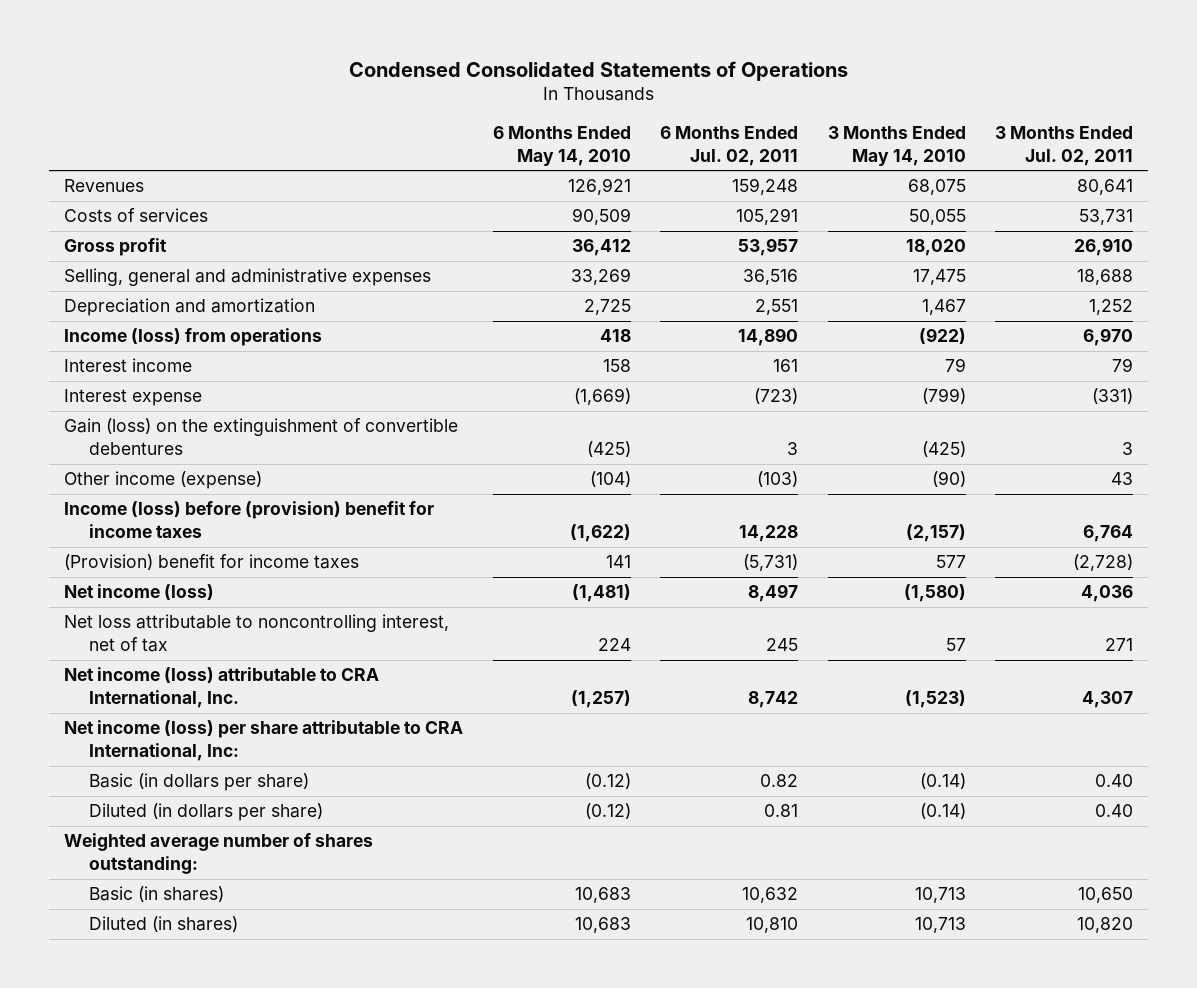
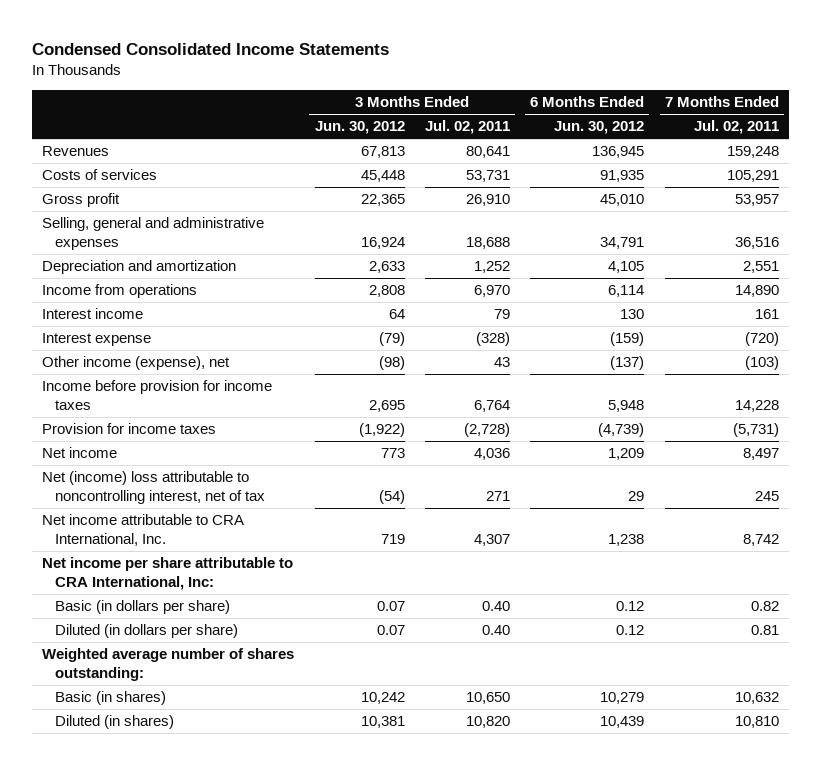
- Condensed Consolidated Statements of Operations
+ Condensed Consolidated Income Statements
- | 6 Months Ended May 14, 2010 | 6 Months Ended Jul. 02, 2011 | 3 Months Ended May 14, 2010 | 3 Months Ended Jul. 02, 2011
+ | 3 Months Ended Jun. 30, 2012 | 3 Months Ended Jul. 02, 2011 | 6 Months Ended Jun. 30, 2012 | 7 Months Ended Jul. 02, 2011
- Income (loss) from operations | 418 | 14,890 | (922) | 6,970
+ Income from operations | 2,808 | 6,970 | 6,114 | 14,890
- Interest expense | (1,669) | (723) | (799) | (331)
- Gain (loss) on the extinguishment of convertible debentures | (425) | 3 | (425) | 3
- Other income (expense) | (104) | (103) | (90) | 43
- Income (loss) before (provision) benefit for income taxes | (1,622) | 14,228 | (2,157) | 6,764
- (Provision) benefit for income taxes | 141 | (5,731) | 577 | (2,728)
- Net income (loss) | (1,481) | 8,497 | (1,580) | 4,036
- Net loss attributable to noncontrolling interest, net of tax | 224 | 245 | 57 | 271
- Net income (loss) attributable to CRA International, Inc. | (1,257) | 8,742 | (1,523) | 4,307
- Net income (loss) per share attributable to CRA International, Inc:
+ Interest expense | (79) | (328) | (159) | (720)
+ Other income (expense), net | (98) | 43 | (137) | (103)
+ Income before provision for income taxes | 2,695 | 6,764 | 5,948 | 14,228
+ Provision for income taxes | (1,922) | (2,728) | (4,739) | (5,731)
+ Net income | 773 | 4,036 | 1,209 | 8,497
+ Net (income) loss attributable to noncontrolling interest, net of tax | (54) | 271 | 29 | 245
+ Net income attributable to CRA International, Inc. | 719 | 4,307 | 1,238 | 8,742
+ Net income per share attributable to CRA International, Inc:

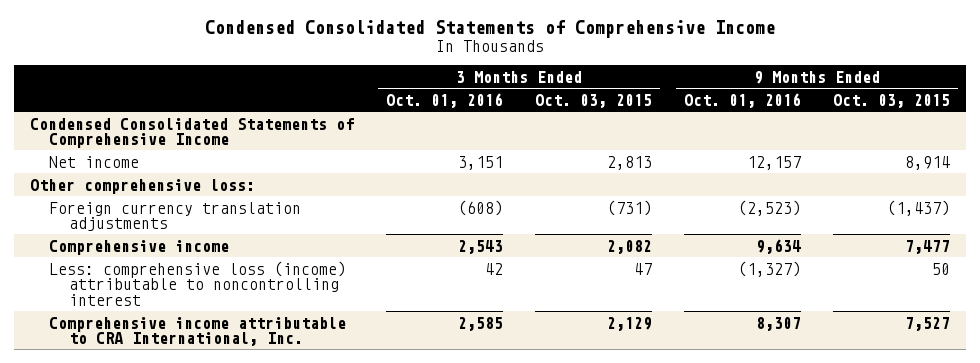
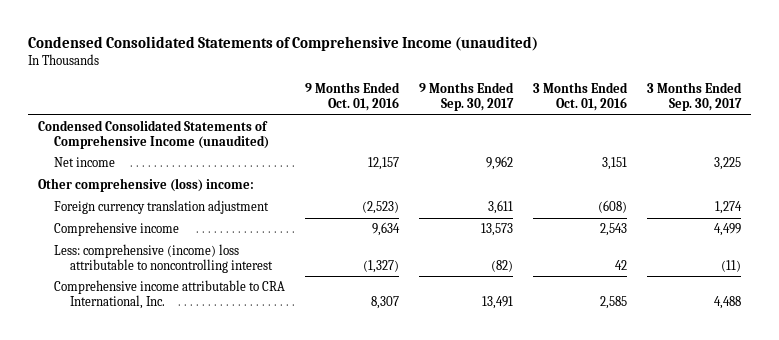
- Condensed Consolidated Statements of Comprehensive Income
+ Condensed Consolidated Statements of Comprehensive Income (unaudited)
- | 3 Months Ended Oct. 01, 2016 | 3 Months Ended Oct. 03, 2015 | 9 Months Ended Oct. 01, 2016 | 9 Months Ended Oct. 03, 2015
+ | 9 Months Ended Oct. 01, 2016 | 9 Months Ended Sep. 30, 2017 | 3 Months Ended Oct. 01, 2016 | 3 Months Ended Sep. 30, 2017
- Condensed Consolidated Statements of Comprehensive Income
+ Condensed Consolidated Statements of Comprehensive Income (unaudited)
- Other comprehensive loss:
- Foreign currency translation adjustments | (608) | (731) | (2,523) | (1,437)
+ Other comprehensive (loss) income:
+ Foreign currency translation adjustment | (2,523) | 3,611 | (608) | 1,274
- Less: comprehensive loss (income) attributable to noncontrolling interest | 42 | 47 | (1,327) | 50
+ Less: comprehensive (income) loss attributable to noncontrolling interest | (1,327) | (82) | 42 | (11)

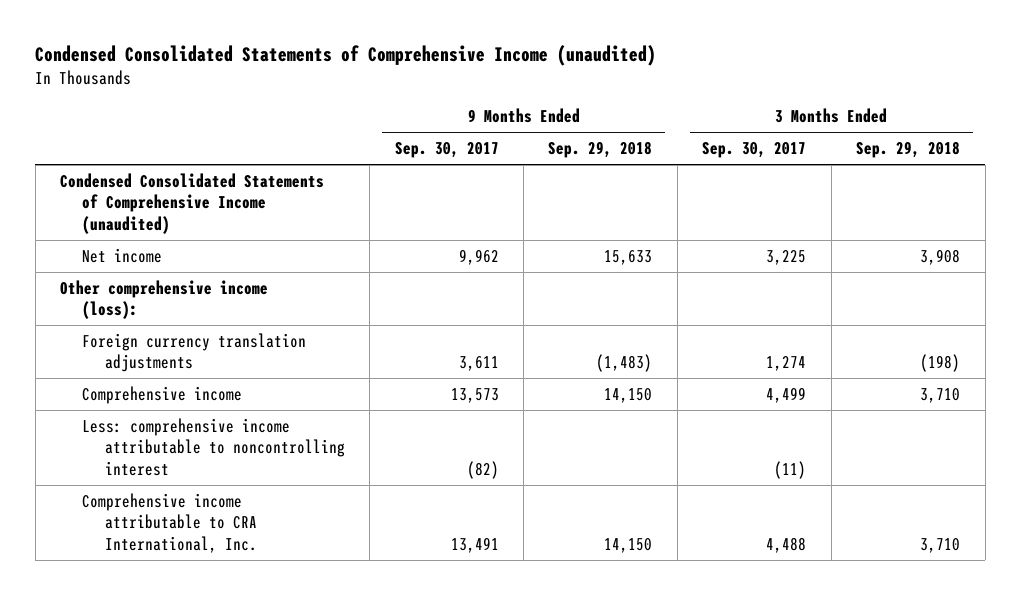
- | 9 Months Ended Oct. 01, 2016 | 9 Months Ended Sep. 30, 2017 | 3 Months Ended Oct. 01, 2016 | 3 Months Ended Sep. 30, 2017
+ | 9 Months Ended Sep. 30, 2017 | 9 Months Ended Sep. 29, 2018 | 3 Months Ended Sep. 30, 2017 | 3 Months Ended Sep. 29, 2018
- Other comprehensive (loss) income:
- Foreign currency translation adjustment | (2,523) | 3,611 | (608) | 1,274
+ Other comprehensive income (loss):
+ Foreign currency translation adjustments | 3,611 | (1,483) | 1,274 | (198)
- Less: comprehensive (income) loss attributable to noncontrolling interest | (1,327) | (82) | 42 | (11)
+ Less: comprehensive income attributable to noncontrolling interest | (82) | | (11) |

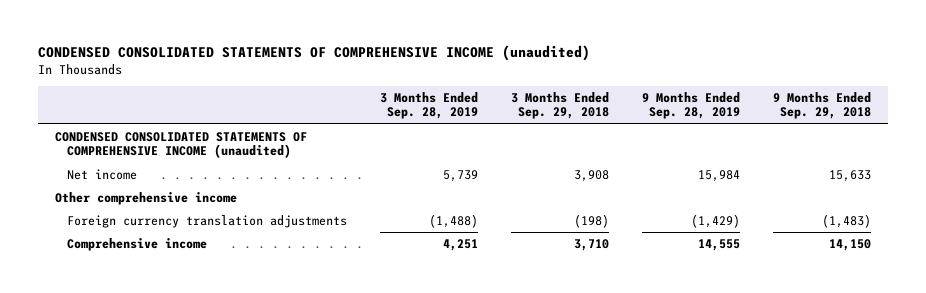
- Condensed Consolidated Statements of Comprehensive Income (unaudited)
+ CONDENSED CONSOLIDATED STATEMENTS OF COMPREHENSIVE INCOME (unaudited)
- | 9 Months Ended Sep. 30, 2017 | 9 Months Ended Sep. 29, 2018 | 3 Months Ended Sep. 30, 2017 | 3 Months Ended Sep. 29, 2018
+ | 3 Months Ended Sep. 28, 2019 | 3 Months Ended Sep. 29, 2018 | 9 Months Ended Sep. 28, 2019 | 9 Months Ended Sep. 29, 2018
- Condensed Consolidated Statements of Comprehensive Income (unaudited)
+ CONDENSED CONSOLIDATED STATEMENTS OF COMPREHENSIVE INCOME (unaudited)
- Other comprehensive income (loss):
+ Other comprehensive income
- Less: comprehensive income attributable to noncontrolling interest | (82) | | (11) |
- Comprehensive income attributable to CRA International, Inc. | 13,491 | 14,150 | 4,488 | 3,710

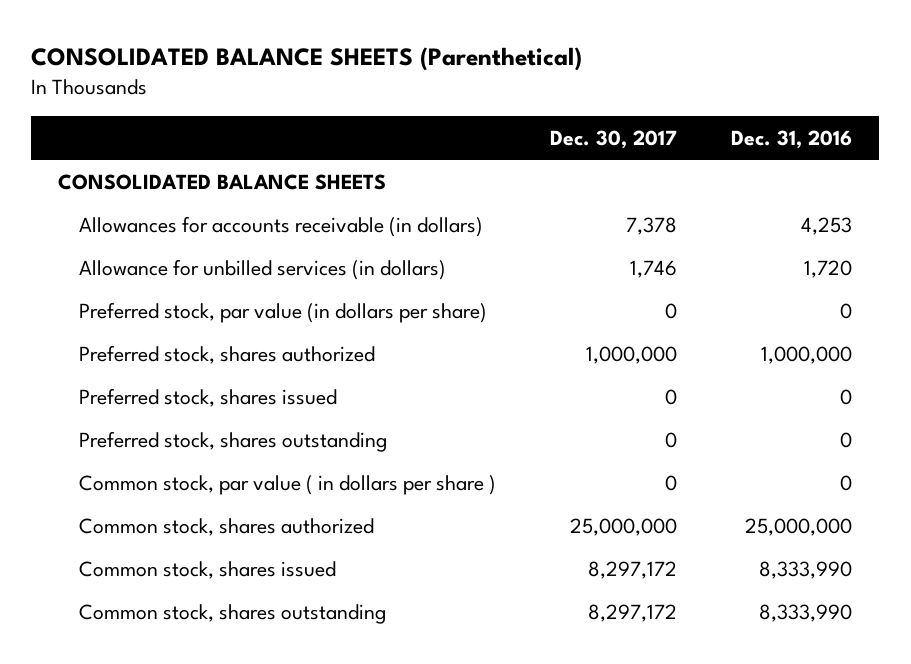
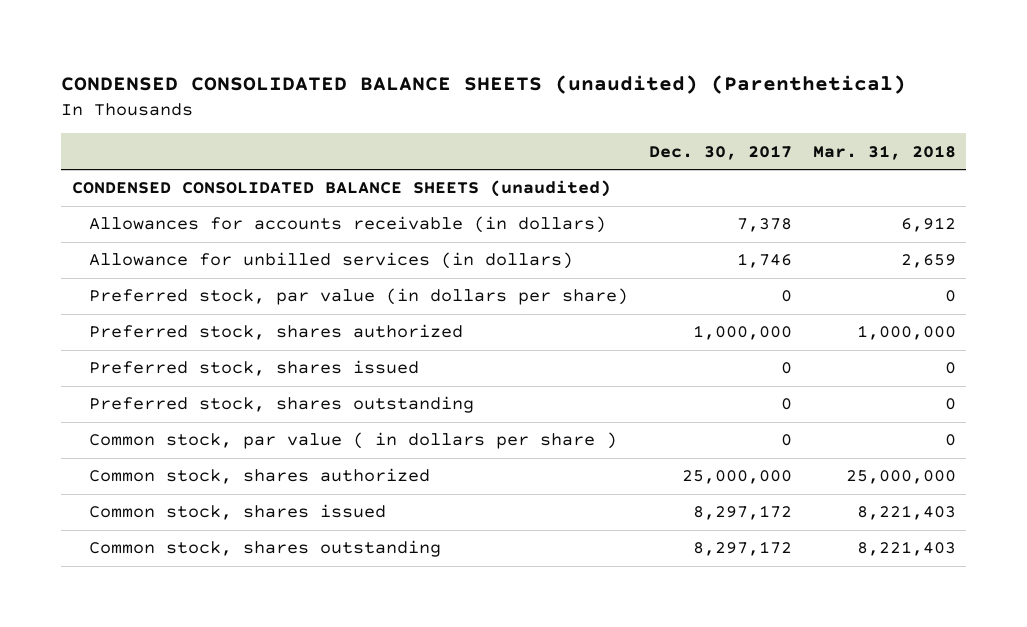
- CONSOLIDATED BALANCE SHEETS (Parenthetical)
+ CONDENSED CONSOLIDATED BALANCE SHEETS (unaudited) (Parenthetical)
- | Dec. 30, 2017 | Dec. 31, 2016
+ | Dec. 30, 2017 | Mar. 31, 2018
- CONSOLIDATED BALANCE SHEETS
+ CONDENSED CONSOLIDATED BALANCE SHEETS (unaudited)

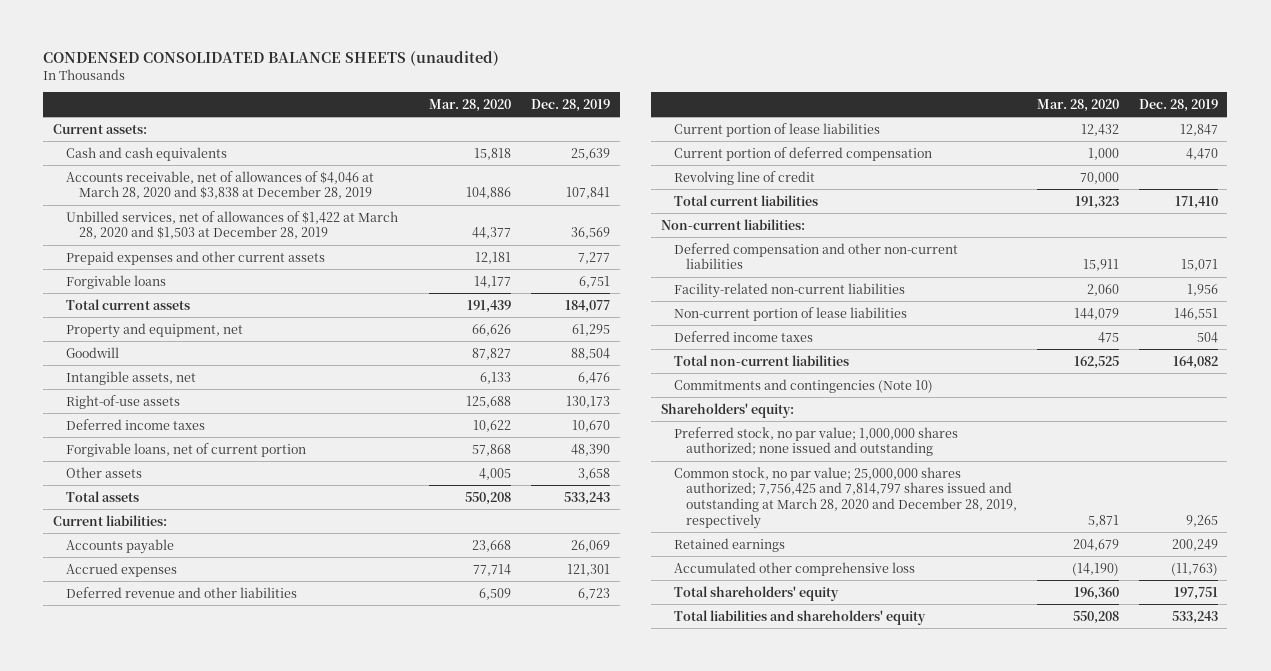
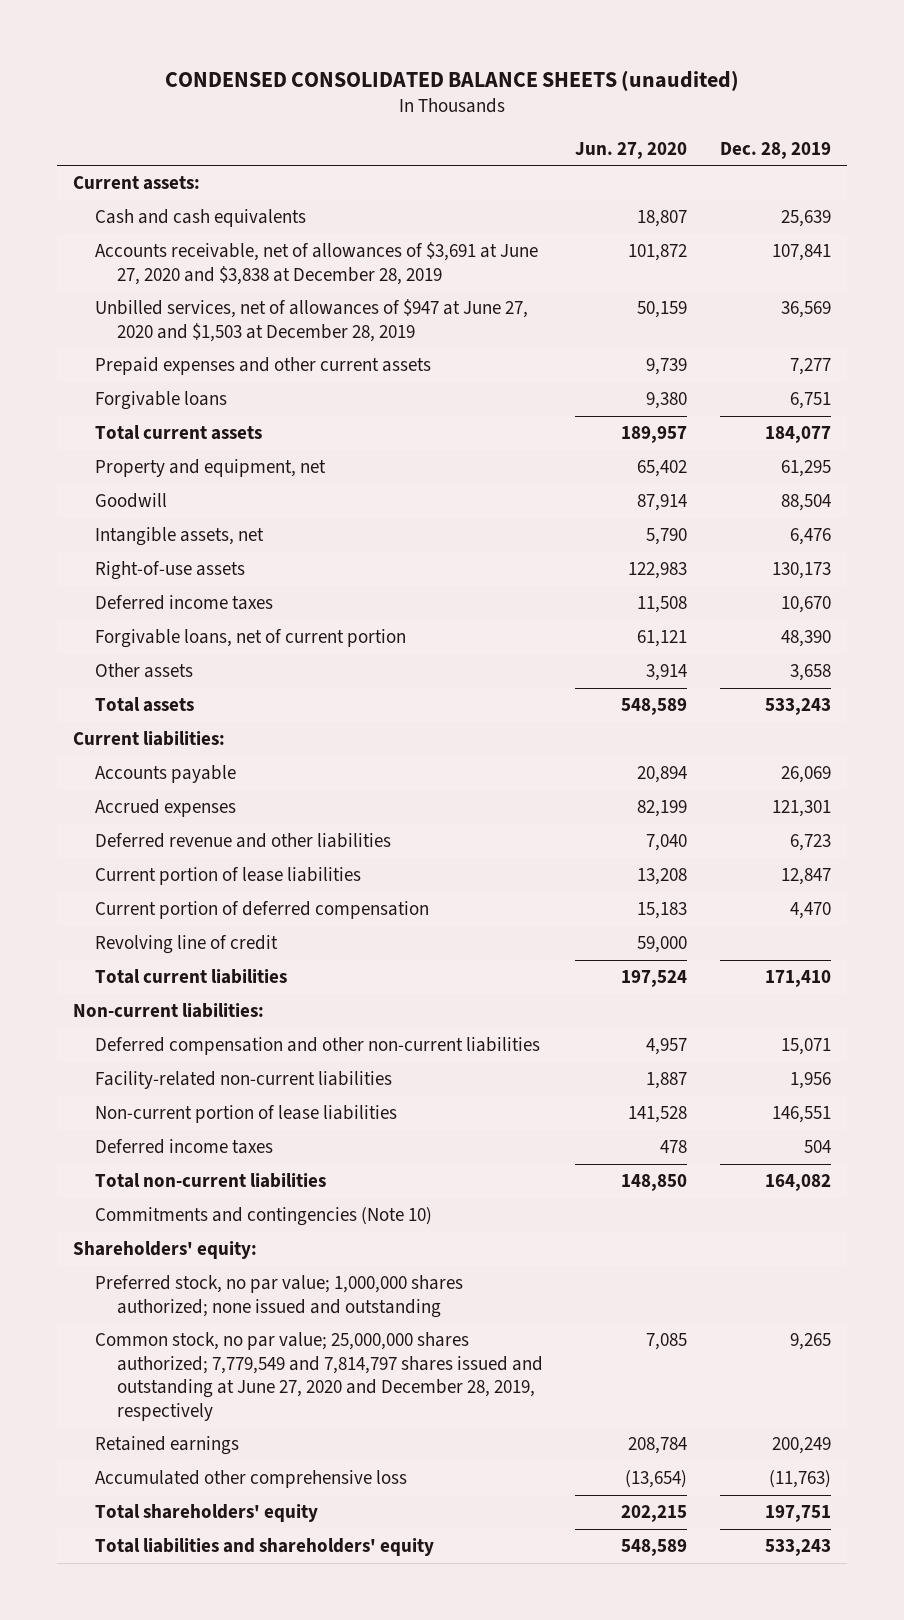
- | Mar. 28, 2020 | Dec. 28, 2019
+ | Jun. 27, 2020 | Dec. 28, 2019
- Accounts receivable, net of allowances of $4,046 at March 28, 2020 and $3,838 at December 28, 2019 | 104,886 | 107,841
- Unbilled services, net of allowances of $1,422 at March 28, 2020 and $1,503 at December 28, 2019 | 44,377 | 36,569
+ Accounts receivable, net of allowances of $3,691 at June 27, 2020 and $3,838 at December 28, 2019 | 101,872 | 107,841
+ Unbilled services, net of allowances of $947 at June 27, 2020 and $1,503 at December 28, 2019 | 50,159 | 36,569
- Common stock, no par value; 25,000,000 shares authorized; 7,756,425 and 7,814,797 shares issued and outstanding at March 28, 2020 and December 28, 2019, respectively | 5,871 | 9,265
+ Common stock, no par value; 25,000,000 shares authorized; 7,779,549 and 7,814,797 shares issued and outstanding at June 27, 2020 and December 28, 2019, respectively | 7,085 | 9,265

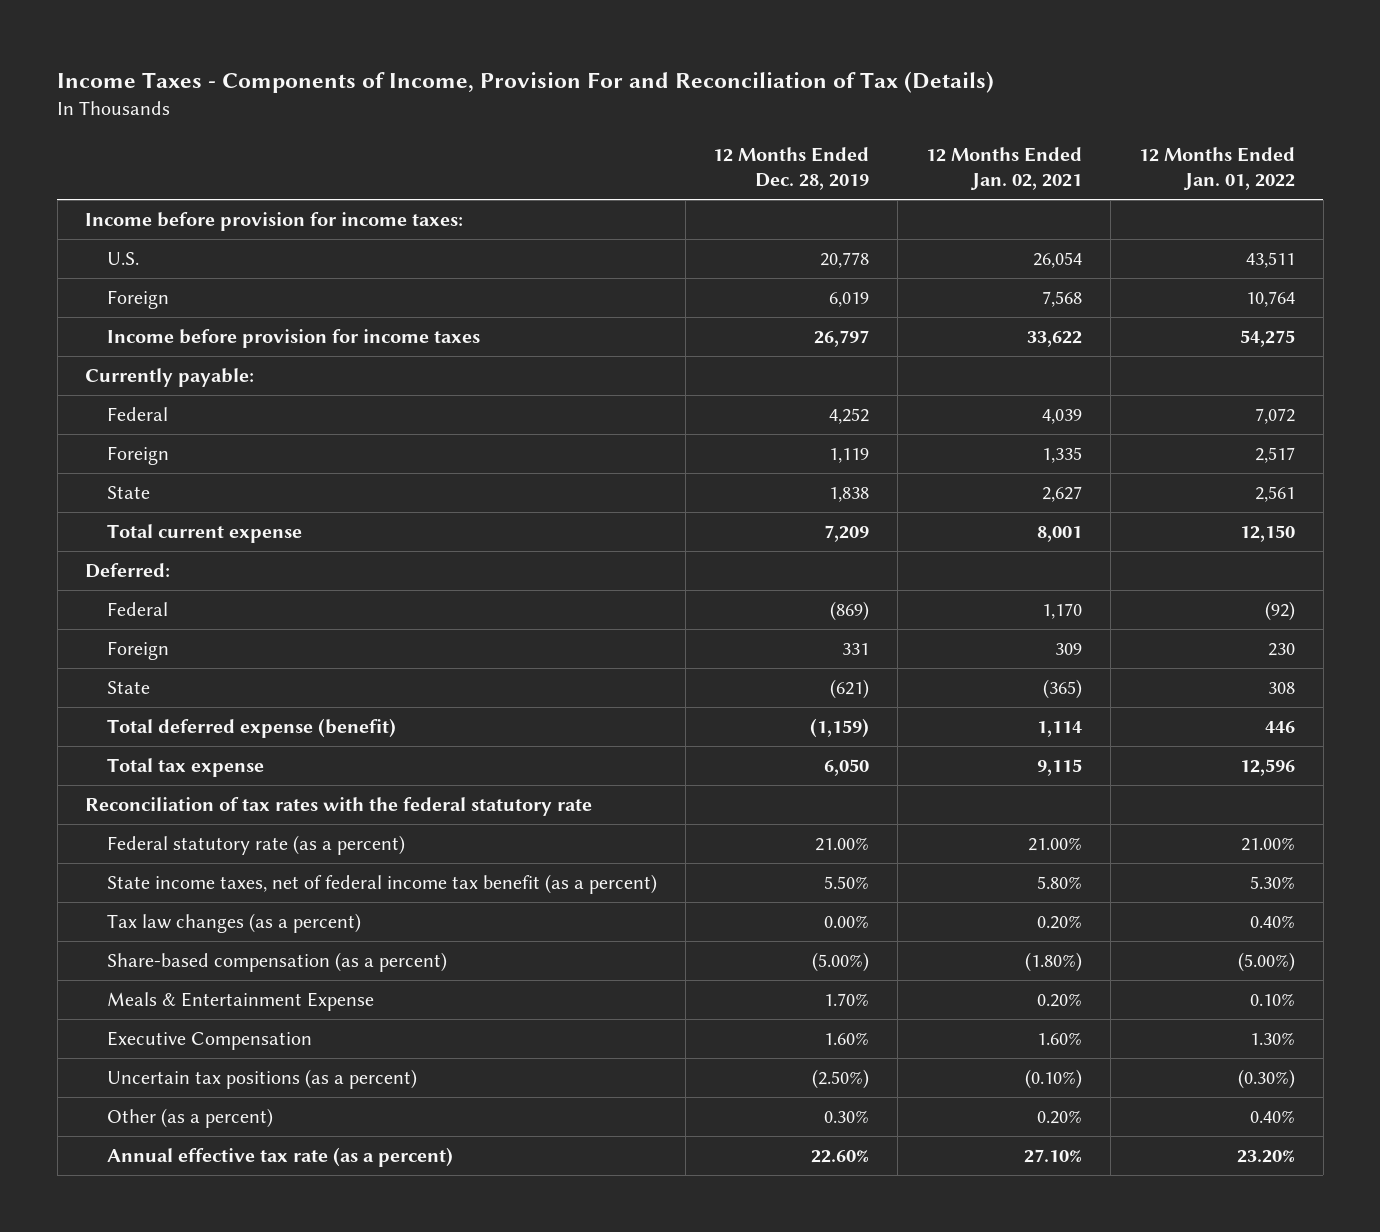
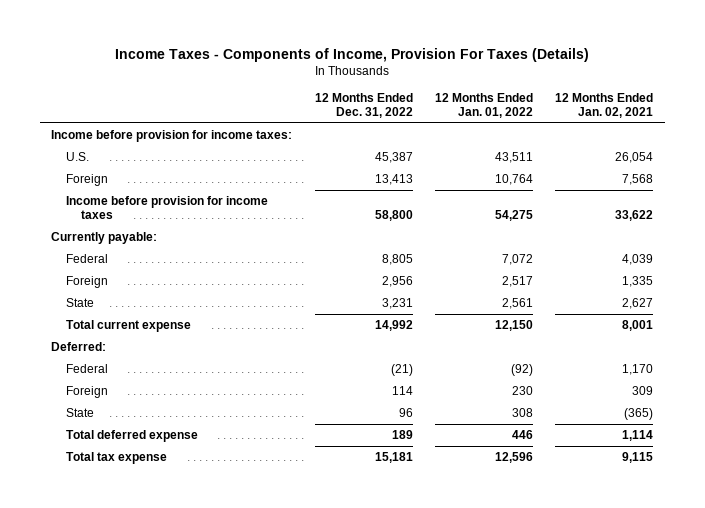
- Income Taxes - Components of Income, Provision For and Reconciliation of Tax (Details)
+ Income Taxes - Components of Income, Provision For Taxes (Details)
- | 12 Months Ended Dec. 28, 2019 | 12 Months Ended Jan. 02, 2021 | 12 Months Ended Jan. 01, 2022
+ | 12 Months Ended Dec. 31, 2022 | 12 Months Ended Jan. 01, 2022 | 12 Months Ended Jan. 02, 2021
- Total deferred expense (benefit) | (1,159) | 1,114 | 446
+ Total deferred expense | 189 | 446 | 1,114
- Reconciliation of tax rates with the federal statutory rate
- Federal statutory rate (as a percent) | 21.00% | 21.00% | 21.00%
- State income taxes, net of federal income tax benefit (as a percent) | 5.50% | 5.80% | 5.30%
- Tax law changes (as a percent) | 0.00% | 0.20% | 0.40%
- Share-based compensation (as a percent) | (5.00%) | (1.80%) | (5.00%)
- Meals & Entertainment Expense | 1.70% | 0.20% | 0.10%
- Executive Compensation | 1.60% | 1.60% | 1.30%
- Uncertain tax positions (as a percent) | (2.50%) | (0.10%) | (0.30%)
- Other (as a percent) | 0.30% | 0.20% | 0.40%
- Annual effective tax rate (as a percent) | 22.60% | 27.10% | 23.20%

